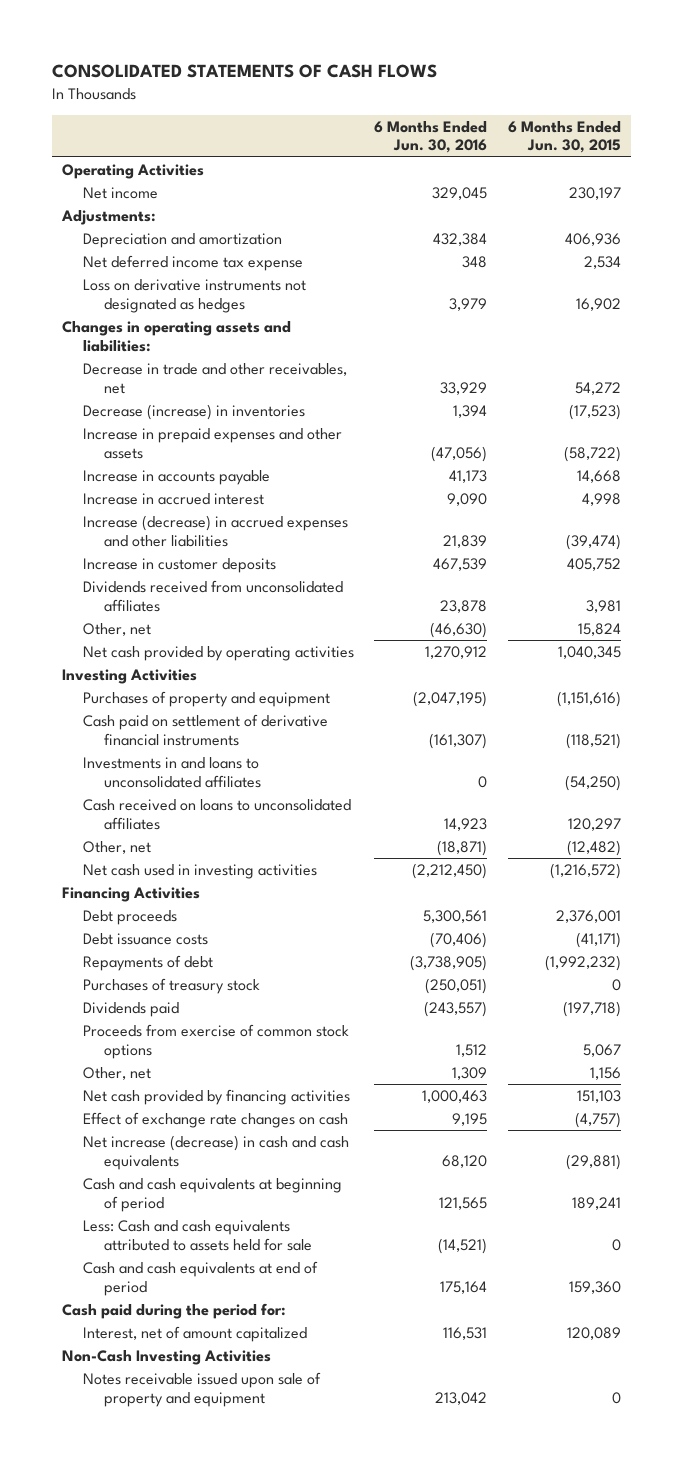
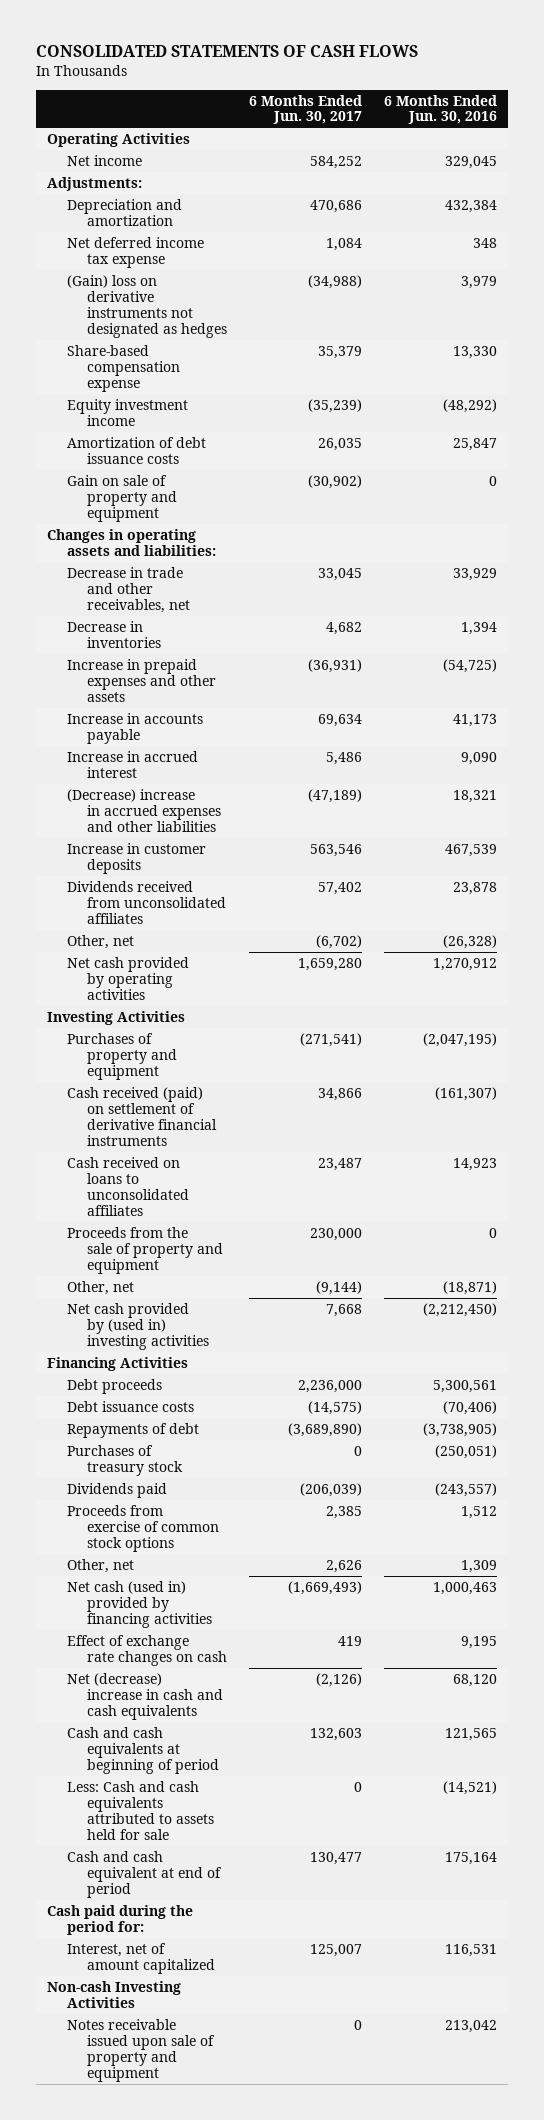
- | 6 Months Ended Jun. 30, 2016 | 6 Months Ended Jun. 30, 2015
+ | 6 Months Ended Jun. 30, 2017 | 6 Months Ended Jun. 30, 2016
- Loss on derivative instruments not designated as hedges | 3,979 | 16,902
+ (Gain) loss on derivative instruments not designated as hedges | (34,988) | 3,979
+ Share-based compensation expense | 35,379 | 13,330
+ Equity investment income | (35,239) | (48,292)
+ Amortization of debt issuance costs | 26,035 | 25,847
+ Gain on sale of property and equipment | (30,902) | 0
- Decrease (increase) in inventories | 1,394 | (17,523)
- Increase in prepaid expenses and other assets | (47,056) | (58,722)
+ Decrease in inventories | 4,682 | 1,394
+ Increase in prepaid expenses and other assets | (36,931) | (54,725)
- Increase (decrease) in accrued expenses and other liabilities | 21,839 | (39,474)
+ (Decrease) increase in accrued expenses and other liabilities | (47,189) | 18,321
- Other, net | (46,630) | 15,824
+ Other, net | (6,702) | (26,328)
- Cash paid on settlement of derivative financial instruments | (161,307) | (118,521)
- Investments in and loans to unconsolidated affiliates | 0 | (54,250)
+ Cash received (paid) on settlement of derivative financial instruments | 34,866 | (161,307)
+ Proceeds from the sale of property and equipment | 230,000 | 0
- Net cash used in investing activities | (2,212,450) | (1,216,572)
+ Net cash provided by (used in) investing activities | 7,668 | (2,212,450)
- Net cash provided by financing activities | 1,000,463 | 151,103
+ Net cash (used in) provided by financing activities | (1,669,493) | 1,000,463
- Net increase (decrease) in cash and cash equivalents | 68,120 | (29,881)
+ Net (decrease) increase in cash and cash equivalents | (2,126) | 68,120
- Cash and cash equivalents at end of period | 175,164 | 159,360
+ Cash and cash equivalent at end of period | 130,477 | 175,164
- Non-Cash Investing Activities
+ Non-cash Investing Activities

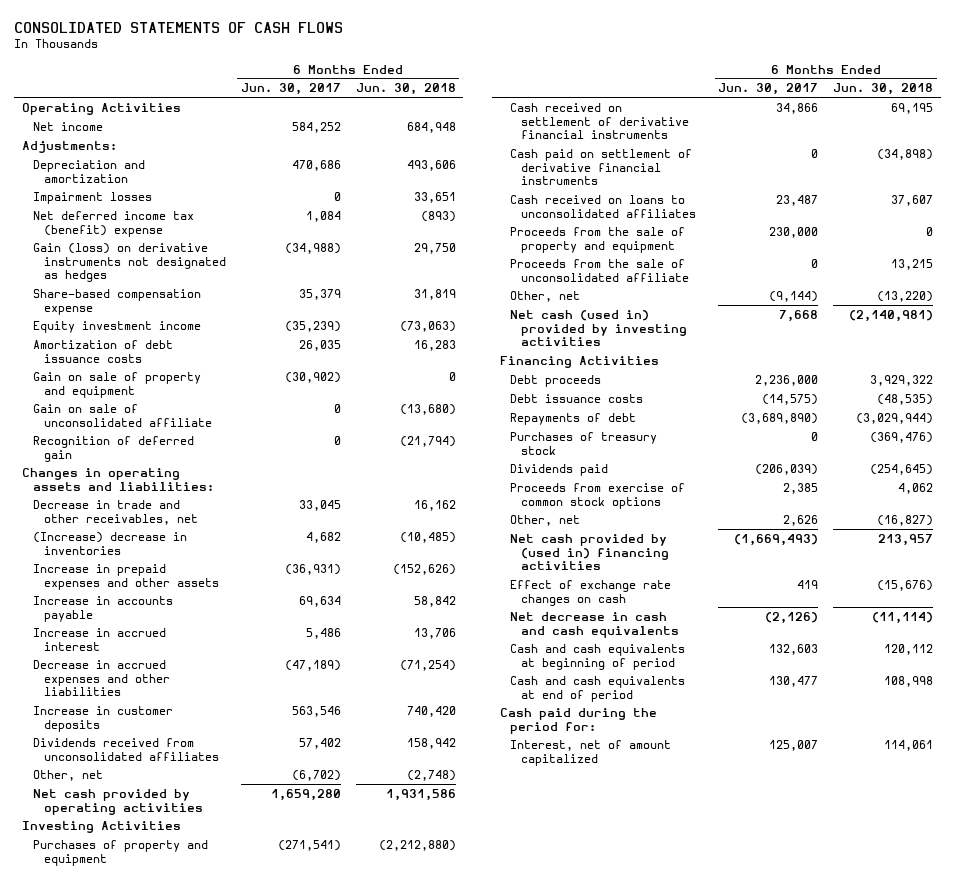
- | 6 Months Ended Jun. 30, 2017 | 6 Months Ended Jun. 30, 2016
+ | 6 Months Ended Jun. 30, 2017 | 6 Months Ended Jun. 30, 2018
- Net deferred income tax expense | 1,084 | 348
- (Gain) loss on derivative instruments not designated as hedges | (34,988) | 3,979
+ Impairment losses | 0 | 33,651
+ Net deferred income tax (benefit) expense | 1,084 | (893)
+ Gain (loss) on derivative instruments not designated as hedges | (34,988) | 29,750
+ Gain on sale of unconsolidated affiliate | 0 | (13,680)
+ Recognition of deferred gain | 0 | (21,794)
- Decrease in inventories | 4,682 | 1,394
+ (Increase) decrease in inventories | 4,682 | (10,485)
- (Decrease) increase in accrued expenses and other liabilities | (47,189) | 18,321
+ Decrease in accrued expenses and other liabilities | (47,189) | (71,254)
- Cash received (paid) on settlement of derivative financial instruments | 34,866 | (161,307)
+ Cash received on settlement of derivative financial instruments | 34,866 | 69,195
+ Cash paid on settlement of derivative financial instruments | 0 | (34,898)
+ Proceeds from the sale of unconsolidated affiliate | 0 | 13,215
- Net cash provided by (used in) investing activities | 7,668 | (2,212,450)
+ Net cash (used in) provided by investing activities | 7,668 | (2,140,981)
- Net cash (used in) provided by financing activities | (1,669,493) | 1,000,463
+ Net cash provided by (used in) financing activities | (1,669,493) | 213,957
- Net (decrease) increase in cash and cash equivalents | (2,126) | 68,120
+ Net decrease in cash and cash equivalents | (2,126) | (11,114)
- Less: Cash and cash equivalents attributed to assets held for sale | 0 | (14,521)
- Cash and cash equivalent at end of period | 130,477 | 175,164
+ Cash and cash equivalents at end of period | 130,477 | 108,998
- Non-cash Investing Activities
- Notes receivable issued upon sale of property and equipment | 0 | 213,042

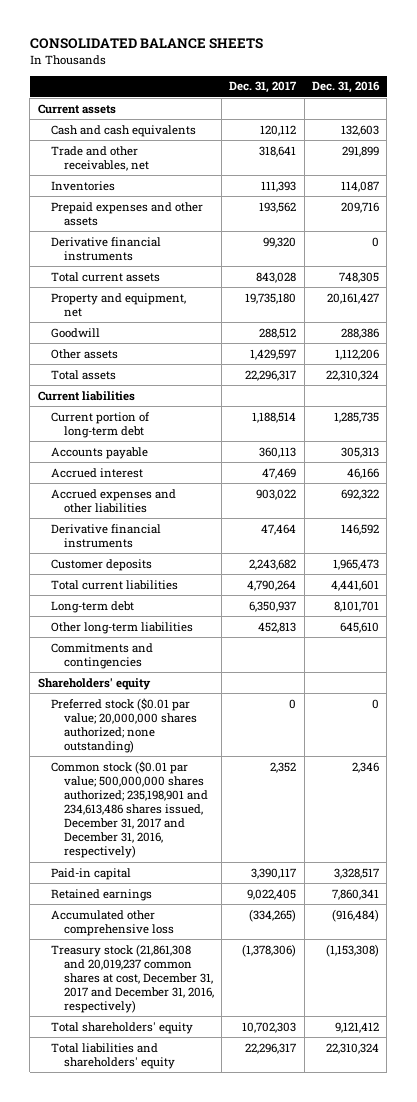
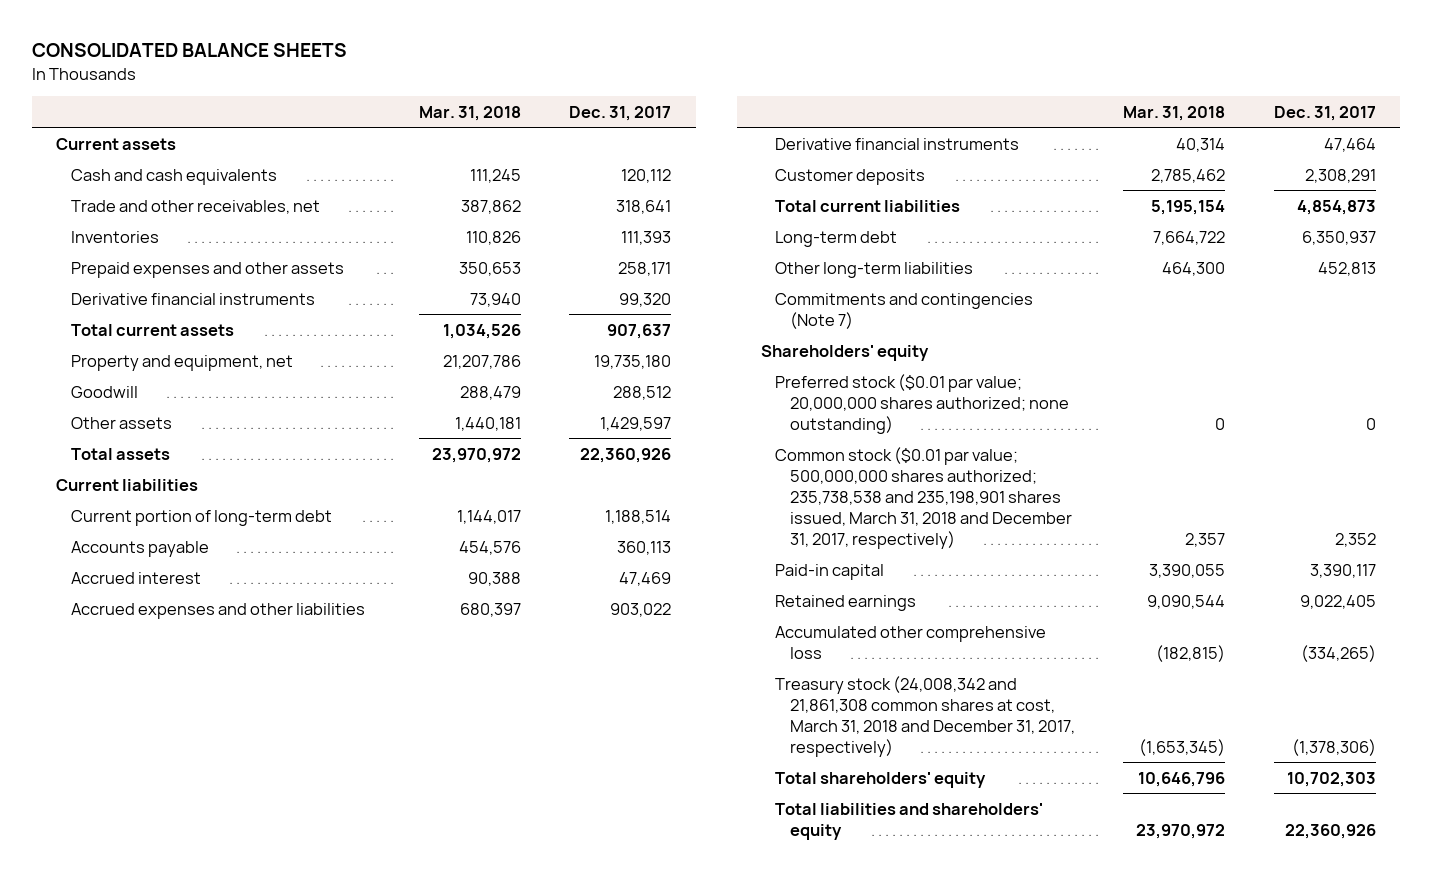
- | Dec. 31, 2017 | Dec. 31, 2016
+ | Mar. 31, 2018 | Dec. 31, 2017
- Prepaid expenses and other assets | 193,562 | 209,716
+ Prepaid expenses and other assets | 350,653 | 258,171
- Total current assets | 843,028 | 748,305
+ Total current assets | 1,034,526 | 907,637
- Total assets | 22,296,317 | 22,310,324
+ Total assets | 23,970,972 | 22,360,926
- Customer deposits | 2,243,682 | 1,965,473
- Total current liabilities | 4,790,264 | 4,441,601
+ Customer deposits | 2,785,462 | 2,308,291
+ Total current liabilities | 5,195,154 | 4,854,873
- Commitments and contingencies
+ Commitments and contingencies (Note 7)
- Common stock ($0.01 par value; 500,000,000 shares authorized; 235,198,901 and 234,613,486 shares issued, December 31, 2017 and December 31, 2016, respectively) | 2,352 | 2,346
+ Common stock ($0.01 par value; 500,000,000 shares authorized; 235,738,538 and 235,198,901 shares issued, March 31, 2018 and December 31, 2017, respectively) | 2,357 | 2,352
- Treasury stock (21,861,308 and 20,019,237 common shares at cost, December 31, 2017 and December 31, 2016, respectively) | (1,378,306) | (1,153,308)
+ Treasury stock (24,008,342 and 21,861,308 common shares at cost, March 31, 2018 and December 31, 2017, respectively) | (1,653,345) | (1,378,306)
- Total liabilities and shareholders' equity | 22,296,317 | 22,310,324
+ Total liabilities and shareholders' equity | 23,970,972 | 22,360,926

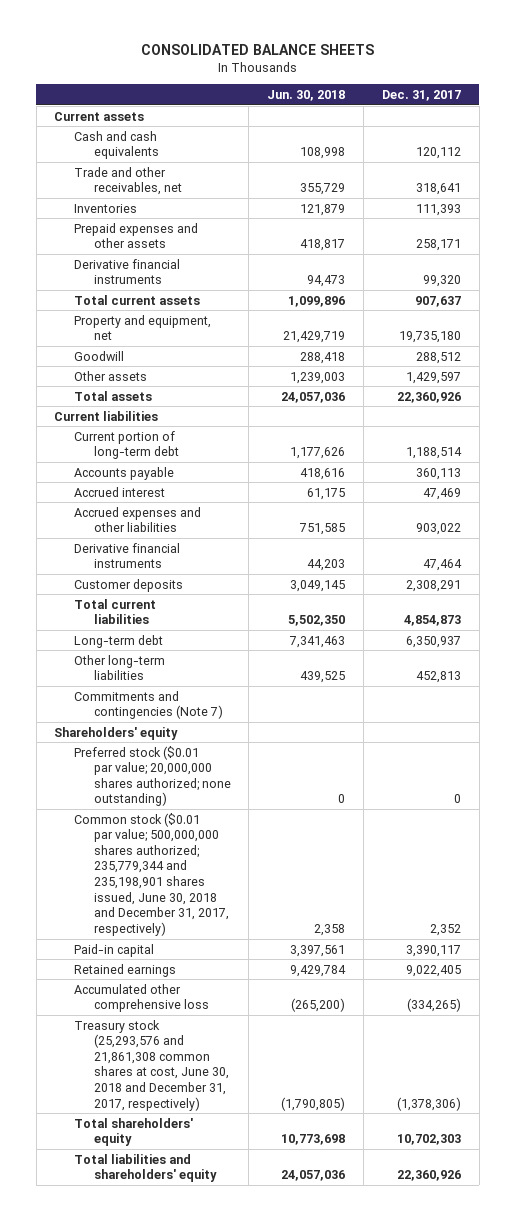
- | Mar. 31, 2018 | Dec. 31, 2017
+ | Jun. 30, 2018 | Dec. 31, 2017
- Common stock ($0.01 par value; 500,000,000 shares authorized; 235,738,538 and 235,198,901 shares issued, March 31, 2018 and December 31, 2017, respectively) | 2,357 | 2,352
+ Common stock ($0.01 par value; 500,000,000 shares authorized; 235,779,344 and 235,198,901 shares issued, June 30, 2018 and December 31, 2017, respectively) | 2,358 | 2,352
- Treasury stock (24,008,342 and 21,861,308 common shares at cost, March 31, 2018 and December 31, 2017, respectively) | (1,653,345) | (1,378,306)
+ Treasury stock (25,293,576 and 21,861,308 common shares at cost, June 30, 2018 and December 31, 2017, respectively) | (1,790,805) | (1,378,306)

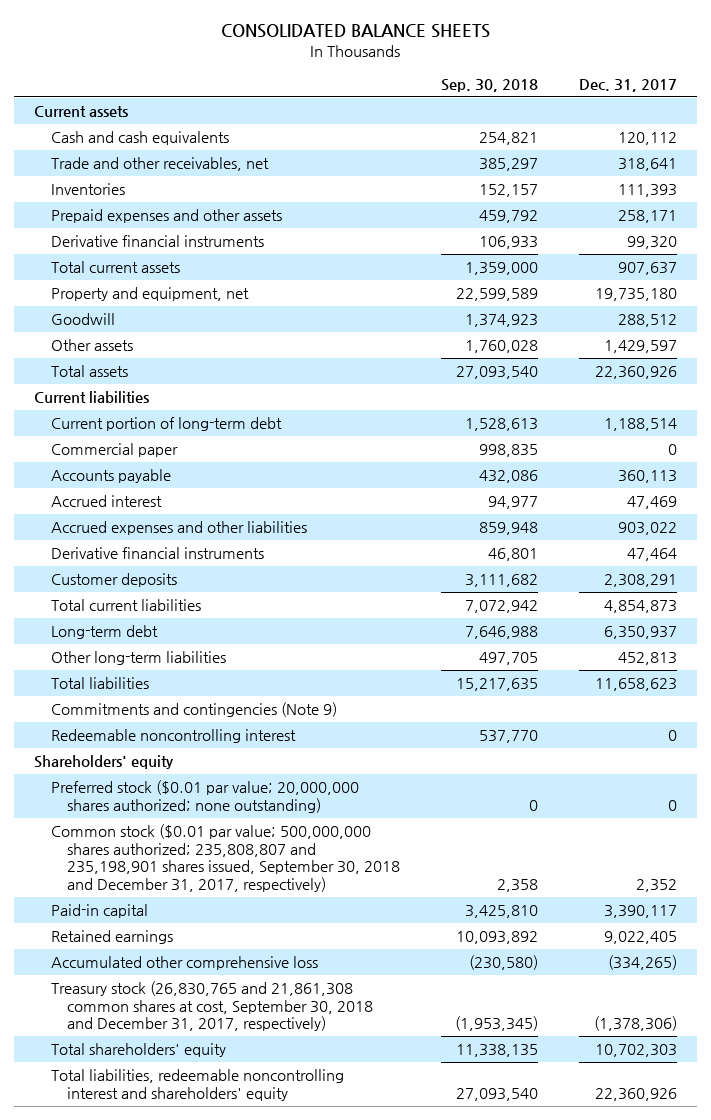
- | Jun. 30, 2018 | Dec. 31, 2017
+ | Sep. 30, 2018 | Dec. 31, 2017
+ Commercial paper | 998,835 | 0
- Commitments and contingencies (Note 7)
+ Total liabilities | 15,217,635 | 11,658,623
+ Commitments and contingencies (Note 9)
+ Redeemable noncontrolling interest | 537,770 | 0
- Common stock ($0.01 par value; 500,000,000 shares authorized; 235,779,344 and 235,198,901 shares issued, June 30, 2018 and December 31, 2017, respectively) | 2,358 | 2,352
+ Common stock ($0.01 par value; 500,000,000 shares authorized; 235,808,807 and 235,198,901 shares issued, September 30, 2018 and December 31, 2017, respectively) | 2,358 | 2,352
- Treasury stock (25,293,576 and 21,861,308 common shares at cost, June 30, 2018 and December 31, 2017, respectively) | (1,790,805) | (1,378,306)
+ Treasury stock (26,830,765 and 21,861,308 common shares at cost, September 30, 2018 and December 31, 2017, respectively) | (1,953,345) | (1,378,306)
- Total liabilities and shareholders' equity | 24,057,036 | 22,360,926
+ Total liabilities, redeemable noncontrolling interest and shareholders' equity | 27,093,540 | 22,360,926

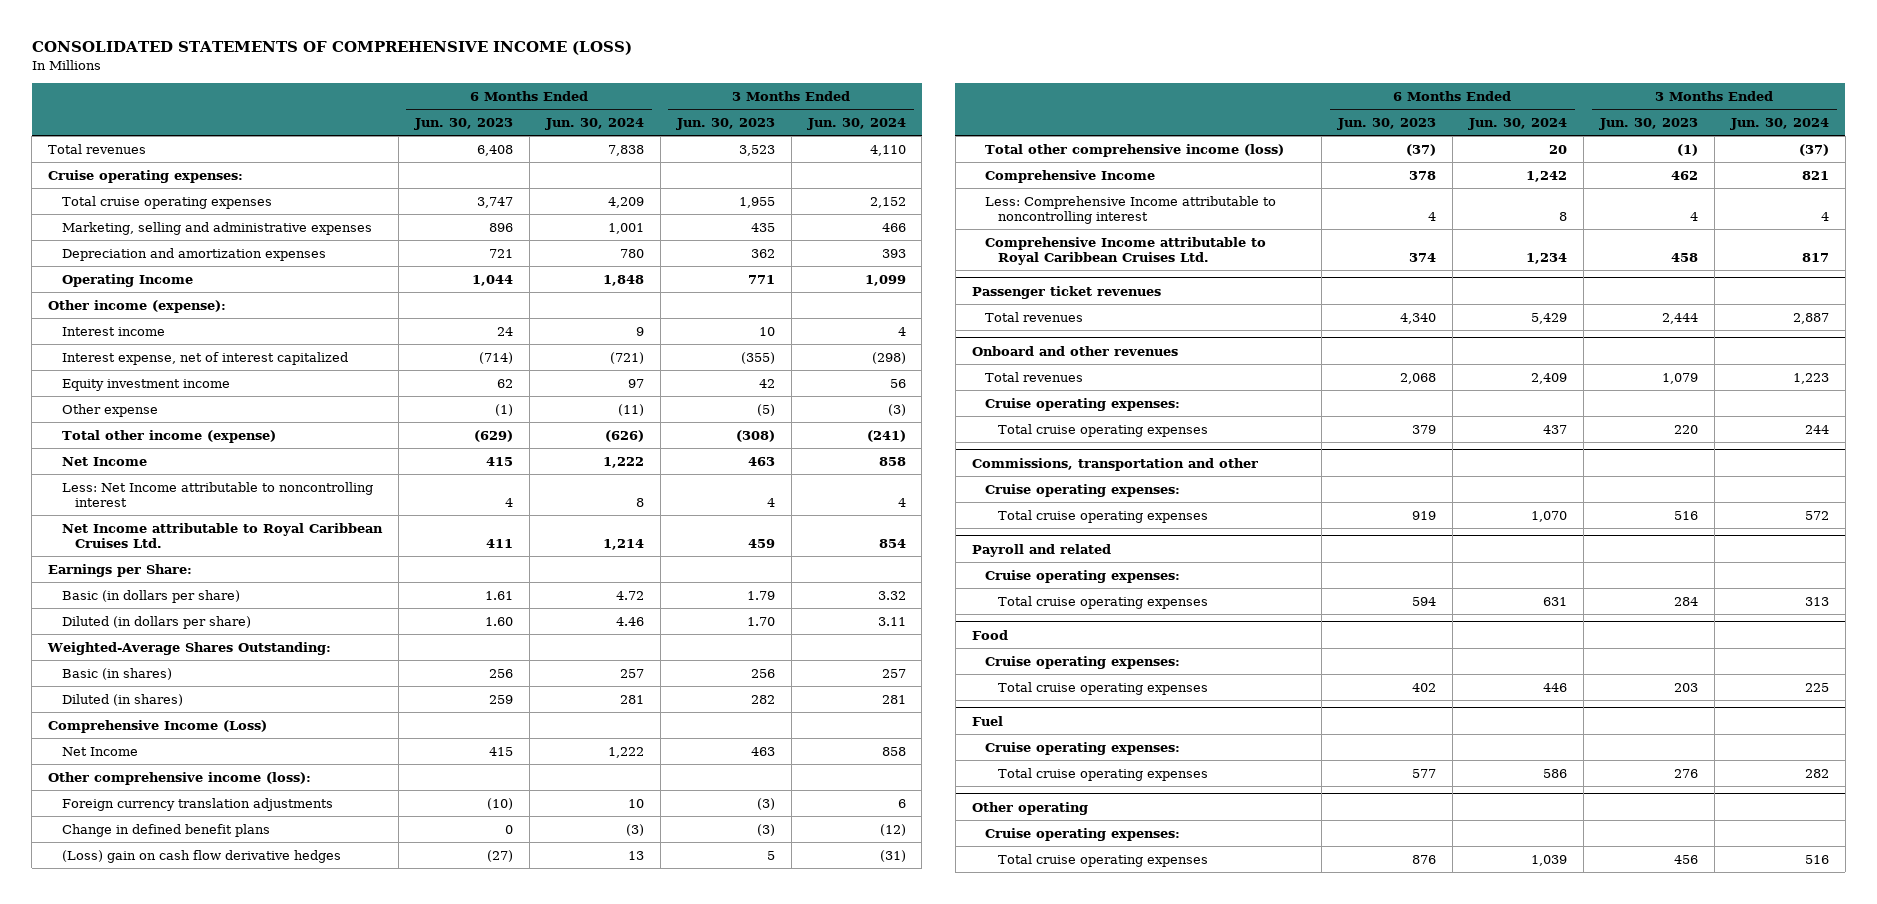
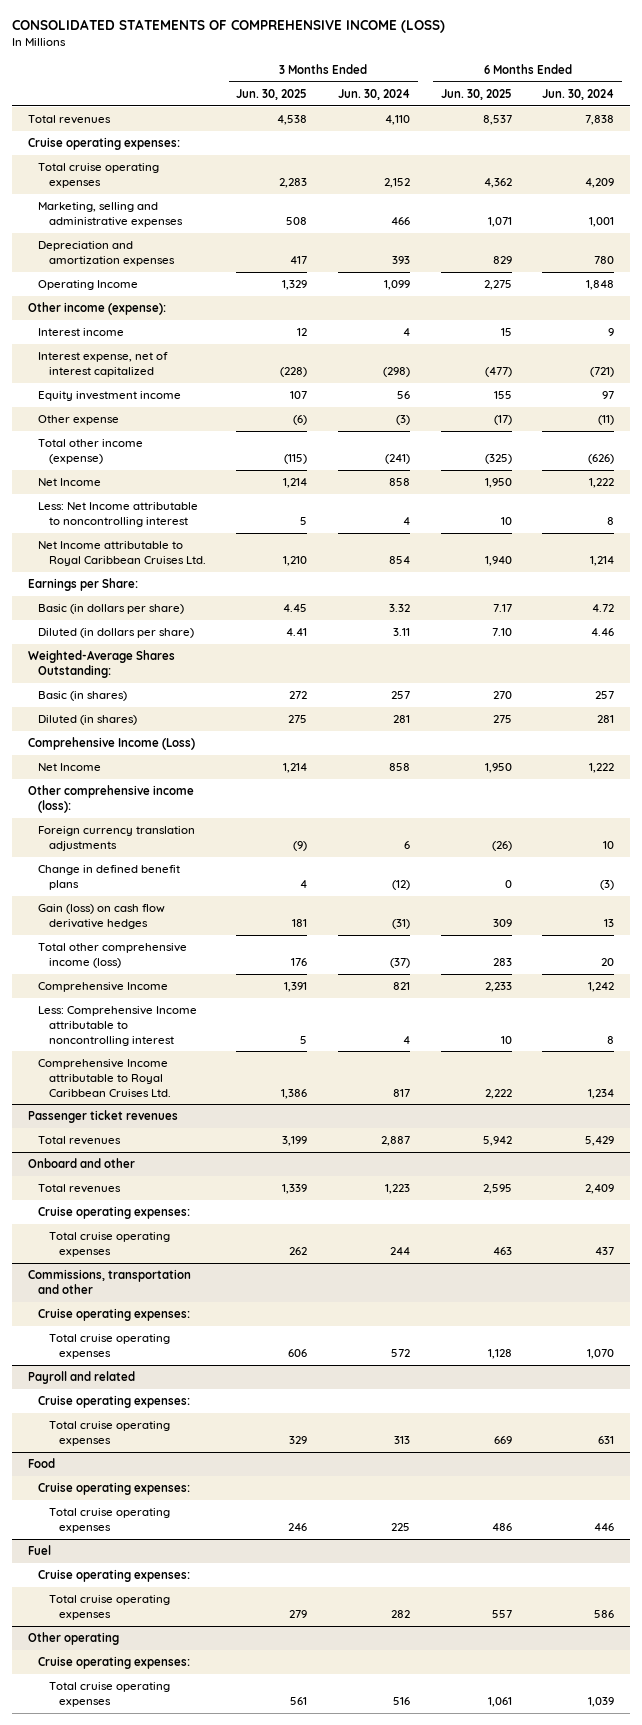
- | 6 Months Ended Jun. 30, 2023 | 6 Months Ended Jun. 30, 2024 | 3 Months Ended Jun. 30, 2023 | 3 Months Ended Jun. 30, 2024
+ | 3 Months Ended Jun. 30, 2025 | 3 Months Ended Jun. 30, 2024 | 6 Months Ended Jun. 30, 2025 | 6 Months Ended Jun. 30, 2024
- (Loss) gain on cash flow derivative hedges | (27) | 13 | 5 | (31)
+ Gain (loss) on cash flow derivative hedges | 181 | (31) | 309 | 13
- Onboard and other revenues
+ Onboard and other

